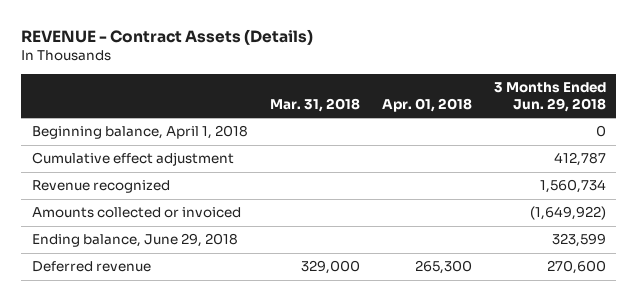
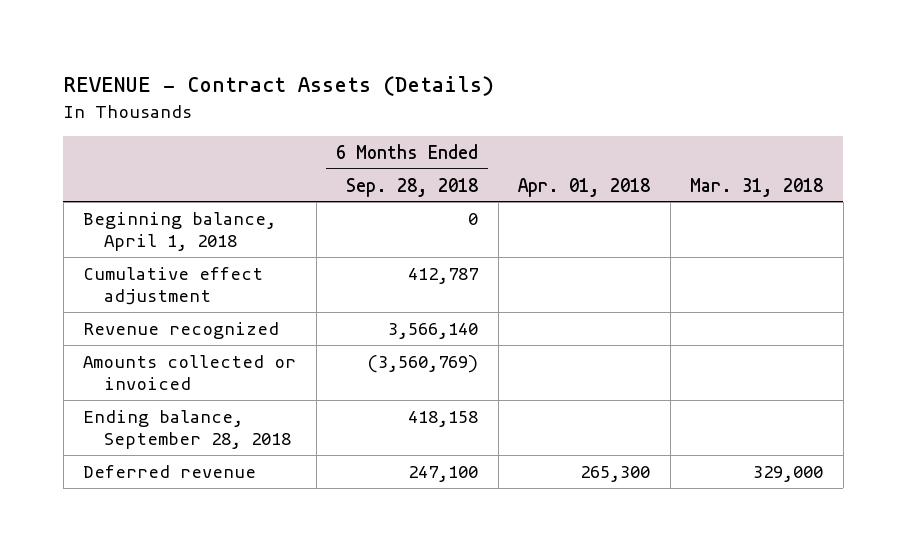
- | Mar. 31, 2018 | Apr. 01, 2018 | 3 Months Ended Jun. 29, 2018
+ | 6 Months Ended Sep. 28, 2018 | Apr. 01, 2018 | Mar. 31, 2018
- Ending balance, June 29, 2018 | | | 323,599
+ Ending balance, September 28, 2018 | 418,158 | |

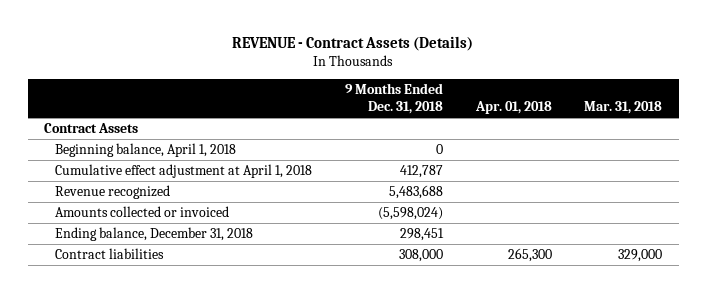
- | 6 Months Ended Sep. 28, 2018 | Apr. 01, 2018 | Mar. 31, 2018
+ | 9 Months Ended Dec. 31, 2018 | Apr. 01, 2018 | Mar. 31, 2018
+ Contract Assets
- Cumulative effect adjustment | 412,787 | |
+ Cumulative effect adjustment at April 1, 2018 | 412,787 | |
- Ending balance, September 28, 2018 | 418,158 | |
- Deferred revenue | 247,100 | 265,300 | 329,000
+ Ending balance, December 31, 2018 | 298,451 | |
+ Contract liabilities | 308,000 | 265,300 | 329,000

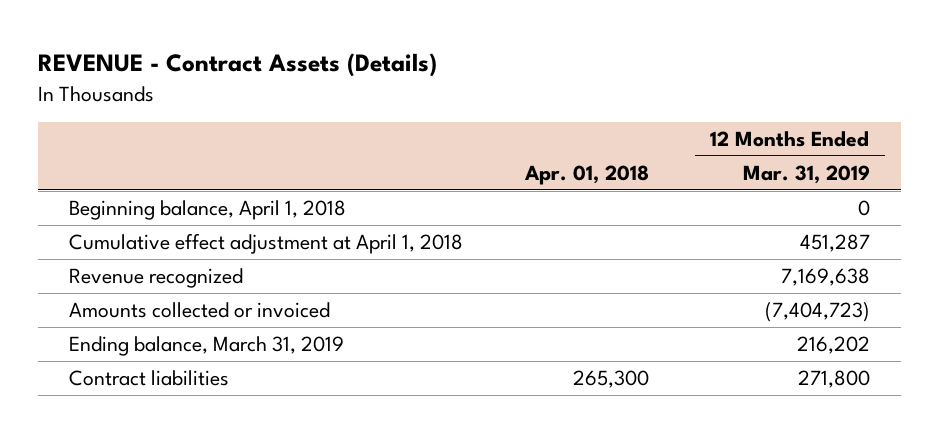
- | 9 Months Ended Dec. 31, 2018 | Apr. 01, 2018 | Mar. 31, 2018
+ | Apr. 01, 2018 | 12 Months Ended Mar. 31, 2019
- Contract Assets
- Ending balance, December 31, 2018 | 298,451 | |
+ Ending balance, March 31, 2019 | | 216,202

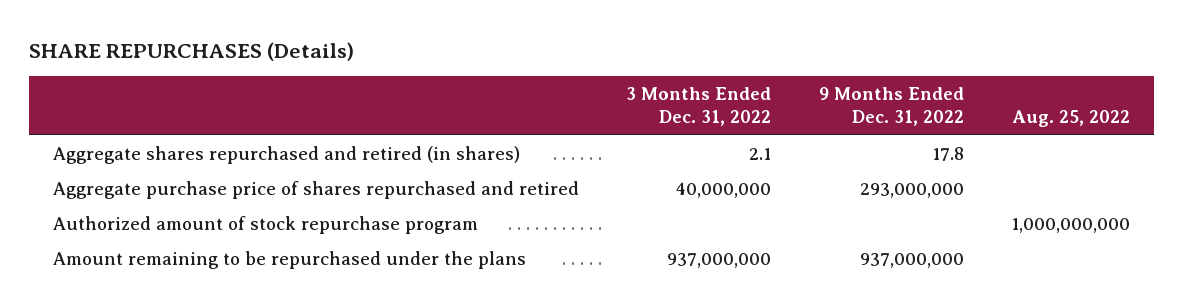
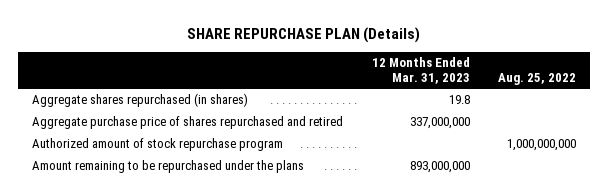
- SHARE REPURCHASES (Details)
+ SHARE REPURCHASE PLAN (Details)
- | 3 Months Ended Dec. 31, 2022 | 9 Months Ended Dec. 31, 2022 | Aug. 25, 2022
+ | 12 Months Ended Mar. 31, 2023 | Aug. 25, 2022
- Aggregate shares repurchased and retired (in shares) | 2.1 | 17.8 |
+ Aggregate shares repurchased (in shares) | 19.8 |

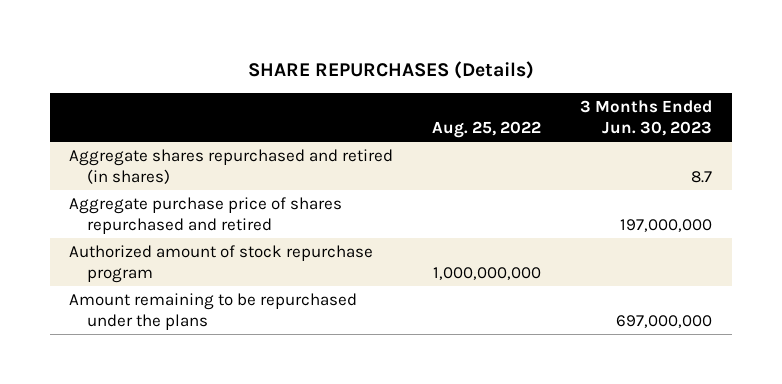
- SHARE REPURCHASE PLAN (Details)
+ SHARE REPURCHASES (Details)
- | 12 Months Ended Mar. 31, 2023 | Aug. 25, 2022
+ | Aug. 25, 2022 | 3 Months Ended Jun. 30, 2023
- Aggregate shares repurchased (in shares) | 19.8 |
+ Aggregate shares repurchased and retired (in shares) | | 8.7

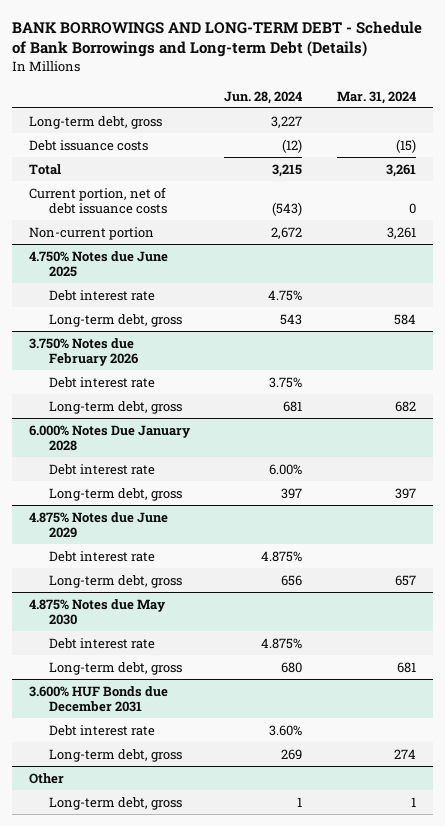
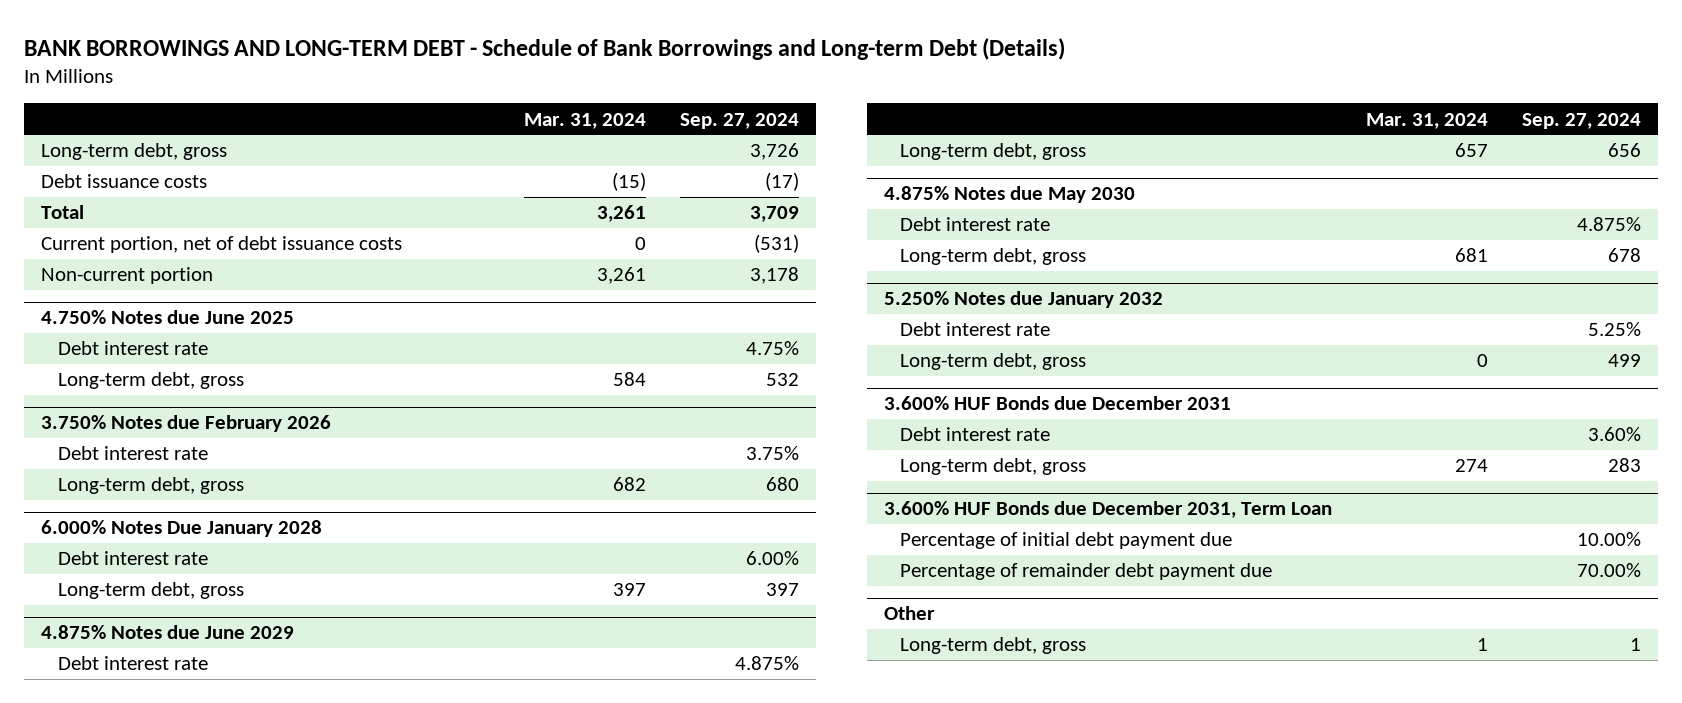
- | Jun. 28, 2024 | Mar. 31, 2024
+ | Mar. 31, 2024 | Sep. 27, 2024
+ 5.250% Notes due January 2032
+ Debt interest rate | | 5.25%
+ Long-term debt, gross | 0 | 499
+ 3.600% HUF Bonds due December 2031, Term Loan
+ Percentage of initial debt payment due | | 10.00%
+ Percentage of remainder debt payment due | | 70.00%

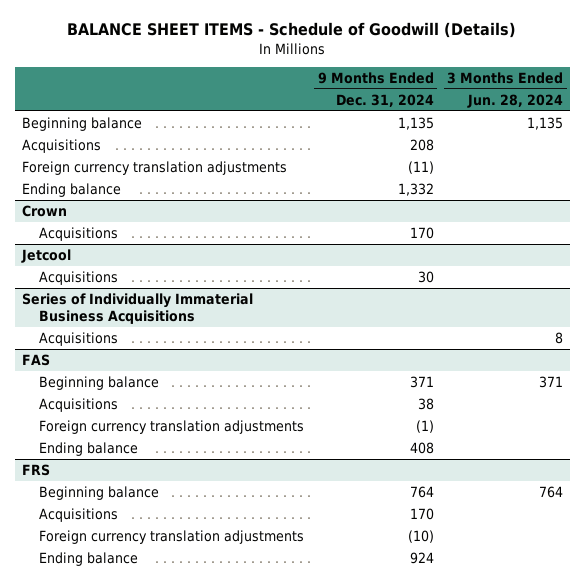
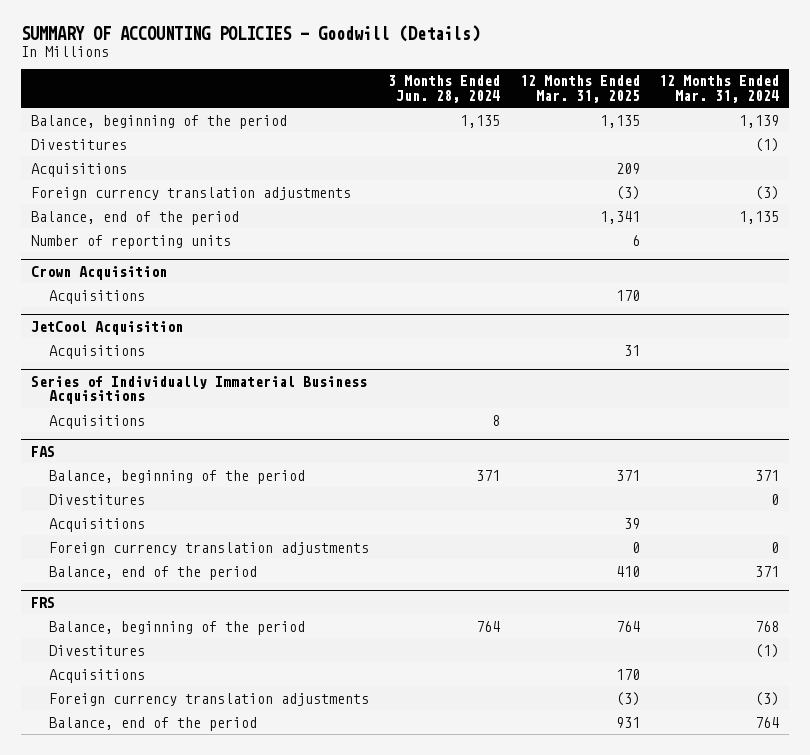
- BALANCE SHEET ITEMS - Schedule of Goodwill (Details)
+ SUMMARY OF ACCOUNTING POLICIES - Goodwill (Details)
- | 9 Months Ended Dec. 31, 2024 | 3 Months Ended Jun. 28, 2024
+ | 3 Months Ended Jun. 28, 2024 | 12 Months Ended Mar. 31, 2025 | 12 Months Ended Mar. 31, 2024
- Beginning balance | 1,135 | 1,135
+ Balance, beginning of the period | 1,135 | 1,135 | 1,139
+ Divestitures | | | (1)
- Ending balance | 1,332 |
- Crown
- Acquisitions | 170 |
- Jetcool
- Acquisitions | 30 |
+ Balance, end of the period | | 1,341 | 1,135
+ Number of reporting units | | 6 |
+ Crown Acquisition
+ Acquisitions | | 170 |
+ JetCool Acquisition
+ Acquisitions | | 31 |
@ FAS
- Beginning balance | 371 | 371
+ Balance, beginning of the period | 371 | 371 | 371
+ Divestitures | | | 0
- Ending balance | 408 |
+ Balance, end of the period | | 410 | 371
@ FRS
- Beginning balance | 764 | 764
+ Balance, beginning of the period | 764 | 764 | 768
+ Divestitures | | | (1)
- Ending balance | 924 |
+ Balance, end of the period | | 931 | 764

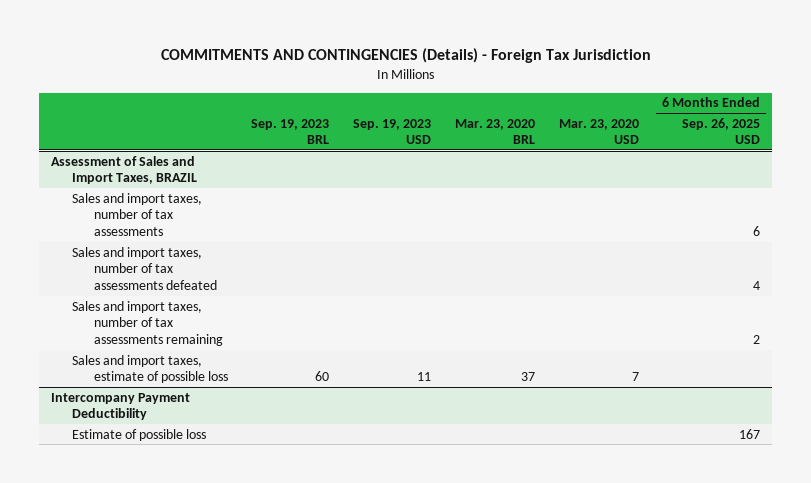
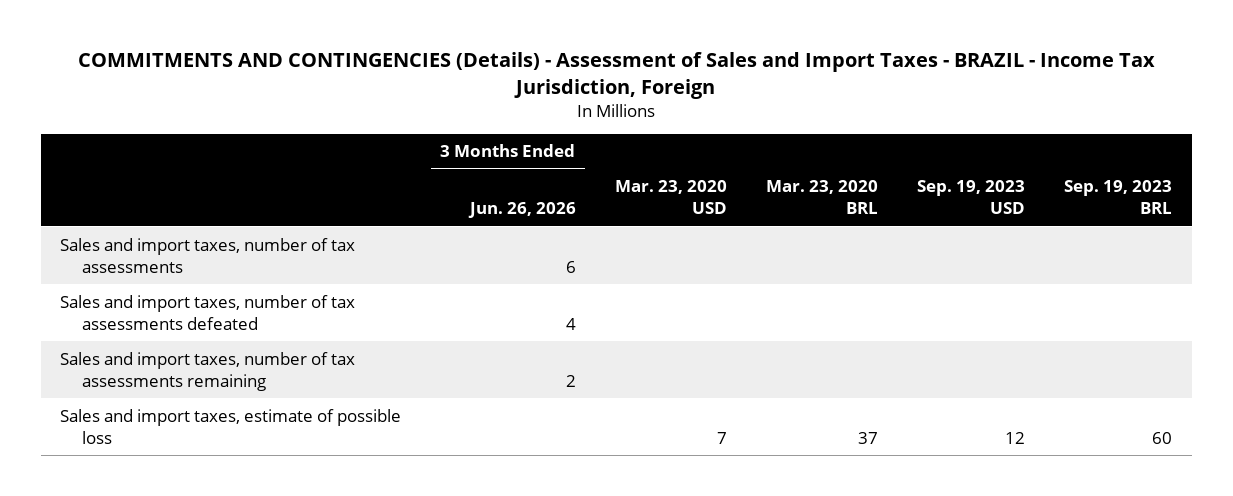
- COMMITMENTS AND CONTINGENCIES (Details) - Foreign Tax Jurisdiction
+ COMMITMENTS AND CONTINGENCIES (Details) - Assessment of Sales and Import Taxes - BRAZIL - Income Tax Jurisdiction, Foreign
- | Sep. 19, 2023 BRL | Sep. 19, 2023 USD | Mar. 23, 2020 BRL | Mar. 23, 2020 USD | 6 Months Ended Sep. 26, 2025 USD
+ | 3 Months Ended Jun. 26, 2026 | Mar. 23, 2020 USD | Mar. 23, 2020 BRL | Sep. 19, 2023 USD | Sep. 19, 2023 BRL
- Assessment of Sales and Import Taxes, BRAZIL
- Sales and import taxes, number of tax assessments | | | | | 6
- Sales and import taxes, number of tax assessments defeated | | | | | 4
- Sales and import taxes, number of tax assessments remaining | | | | | 2
- Sales and import taxes, estimate of possible loss | 60 | 11 | 37 | 7 |
- Intercompany Payment Deductibility
- Estimate of possible loss | | | | | 167
+ Sales and import taxes, number of tax assessments | 6 | | | |
+ Sales and import taxes, number of tax assessments defeated | 4 | | | |
+ Sales and import taxes, number of tax assessments remaining | 2 | | | |
+ Sales and import taxes, estimate of possible loss | | 7 | 37 | 12 | 60

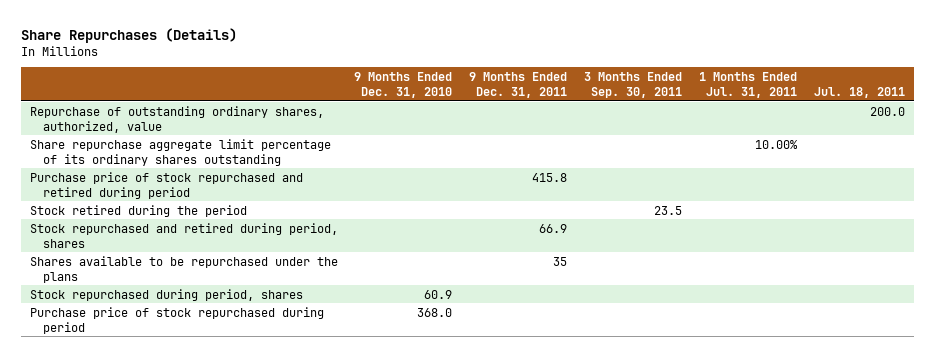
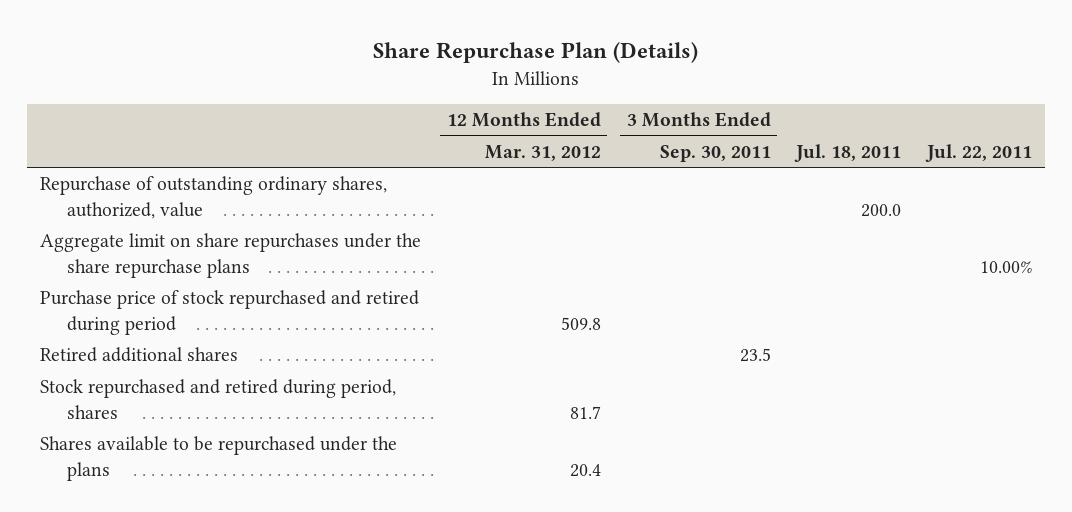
- Share Repurchases (Details)
+ Share Repurchase Plan (Details)
- | 9 Months Ended Dec. 31, 2010 | 9 Months Ended Dec. 31, 2011 | 3 Months Ended Sep. 30, 2011 | 1 Months Ended Jul. 31, 2011 | Jul. 18, 2011
+ | 12 Months Ended Mar. 31, 2012 | 3 Months Ended Sep. 30, 2011 | Jul. 18, 2011 | Jul. 22, 2011
- Share repurchase aggregate limit percentage of its ordinary shares outstanding | | | | 10.00% |
+ Aggregate limit on share repurchases under the share repurchase plans | | | | 10.00%
- Stock retired during the period | | | 23.5 | |
+ Retired additional shares | | 23.5 | |
- Stock repurchased during period, shares | 60.9 | | | |
- Purchase price of stock repurchased during period | 368.0 | | | |

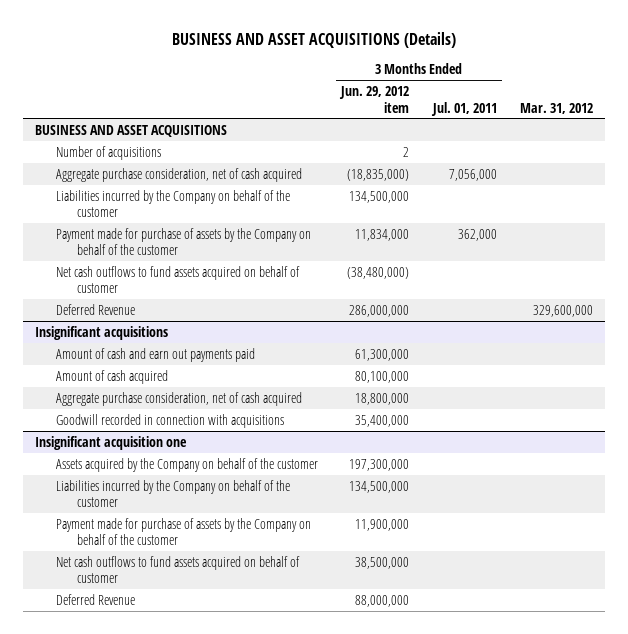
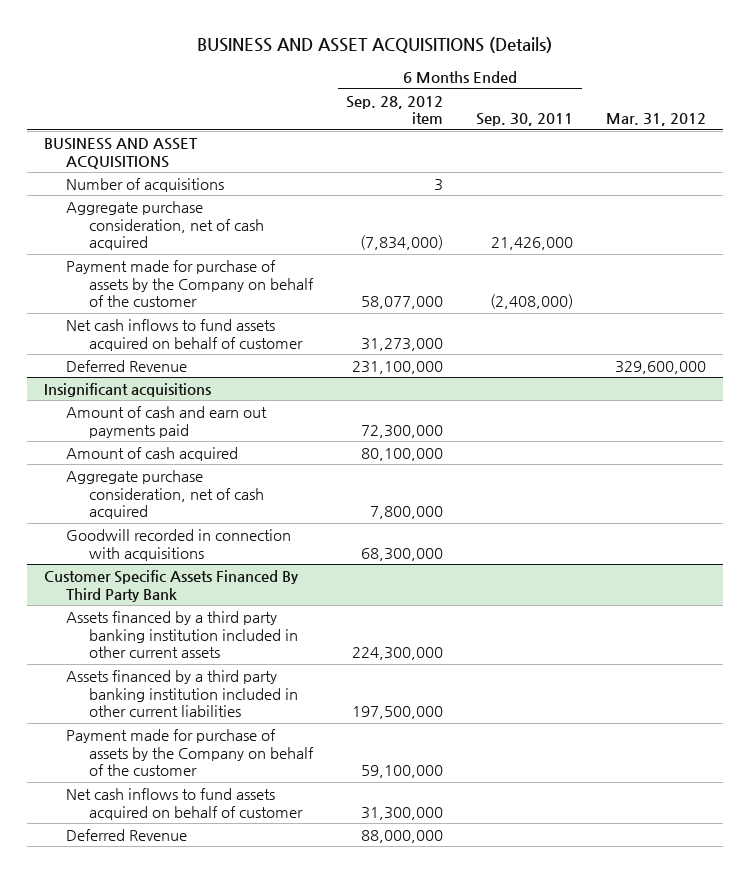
- | 3 Months Ended Jun. 29, 2012 item | 3 Months Ended Jul. 01, 2011 | Mar. 31, 2012
+ | 6 Months Ended Sep. 28, 2012 item | 6 Months Ended Sep. 30, 2011 | Mar. 31, 2012
- Liabilities incurred by the Company on behalf of the customer | 134,500,000 | |
- Net cash outflows to fund assets acquired on behalf of customer | (38,480,000) | |
+ Net cash inflows to fund assets acquired on behalf of customer | 31,273,000 | |
- Insignificant acquisition one
- Assets acquired by the Company on behalf of the customer | 197,300,000 | |
- Liabilities incurred by the Company on behalf of the customer | 134,500,000 | |
- Payment made for purchase of assets by the Company on behalf of the customer | 11,900,000 | |
- Net cash outflows to fund assets acquired on behalf of customer | 38,500,000 | |
- Deferred Revenue | 88,000,000 | |
+ Customer Specific Assets Financed By Third Party Bank
+ Assets financed by a third party banking institution included in other current assets | 224,300,000 | |
+ Assets financed by a third party banking institution included in other current liabilities | 197,500,000 | |
+ Payment made for purchase of assets by the Company on behalf of the customer | 59,100,000 | |
+ Net cash inflows to fund assets acquired on behalf of customer | 31,300,000 | |
+ Deferred Revenue | 88,000,000 | |

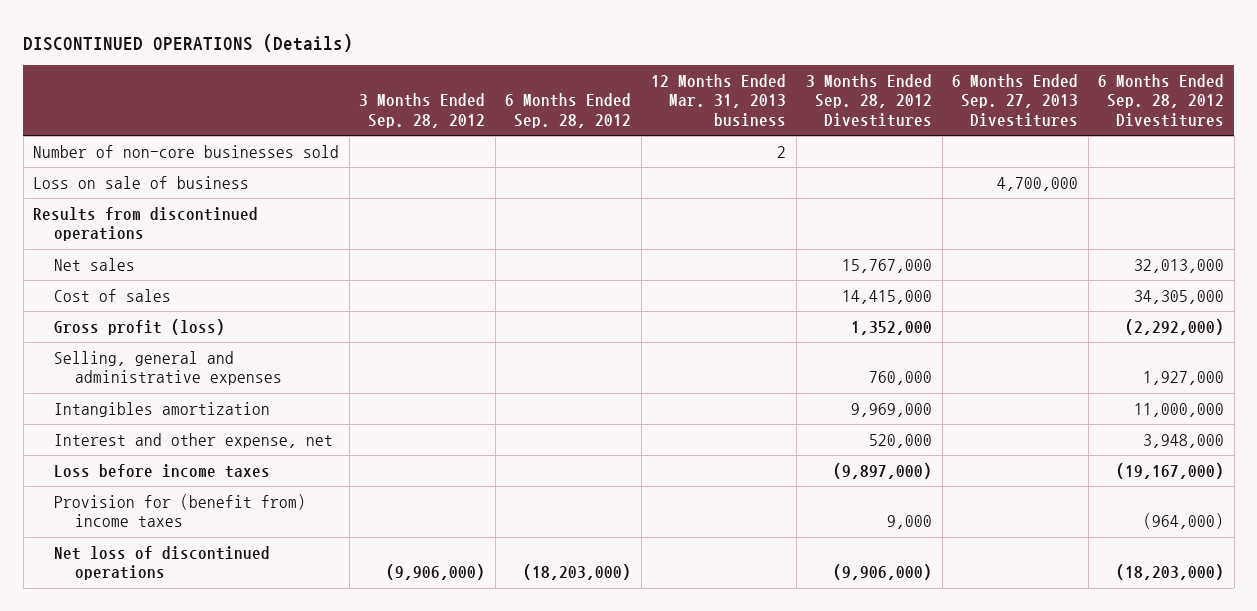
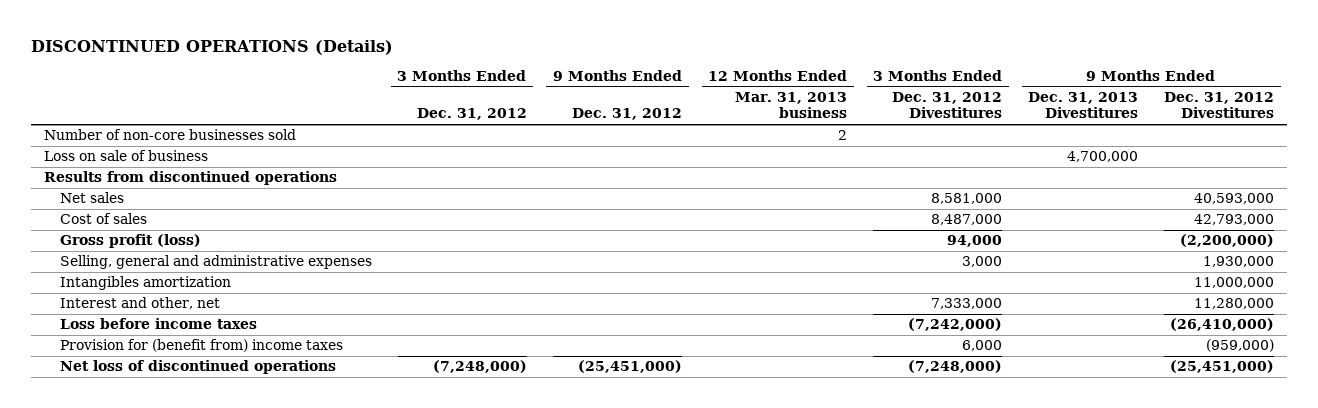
- | 3 Months Ended Sep. 28, 2012 | 6 Months Ended Sep. 28, 2012 | 12 Months Ended Mar. 31, 2013 business | 3 Months Ended Sep. 28, 2012 Divestitures | 6 Months Ended Sep. 27, 2013 Divestitures | 6 Months Ended Sep. 28, 2012 Divestitures
+ | 3 Months Ended Dec. 31, 2012 | 9 Months Ended Dec. 31, 2012 | 12 Months Ended Mar. 31, 2013 business | 3 Months Ended Dec. 31, 2012 Divestitures | 9 Months Ended Dec. 31, 2013 Divestitures | 9 Months Ended Dec. 31, 2012 Divestitures
- Interest and other expense, net | | | | 520,000 | | 3,948,000
+ Interest and other, net | | | | 7,333,000 | | 11,280,000

